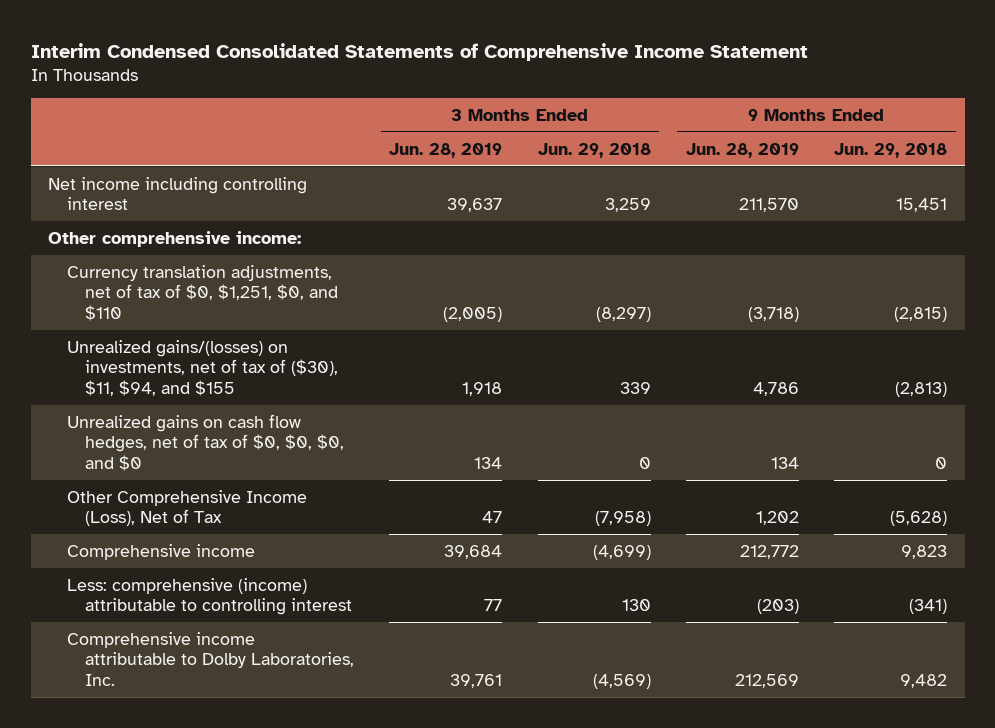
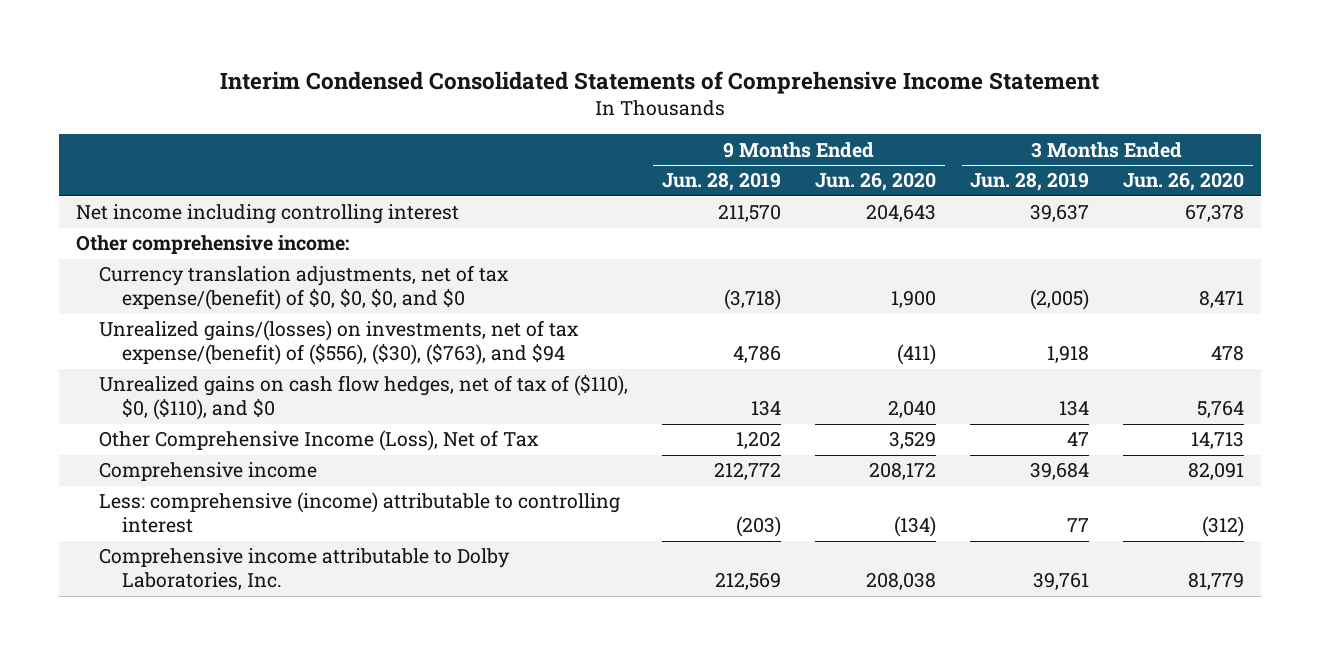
- | 3 Months Ended Jun. 28, 2019 | 3 Months Ended Jun. 29, 2018 | 9 Months Ended Jun. 28, 2019 | 9 Months Ended Jun. 29, 2018
+ | 9 Months Ended Jun. 28, 2019 | 9 Months Ended Jun. 26, 2020 | 3 Months Ended Jun. 28, 2019 | 3 Months Ended Jun. 26, 2020
- Currency translation adjustments, net of tax of $0, $1,251, $0, and $110 | (2,005) | (8,297) | (3,718) | (2,815)
- Unrealized gains/(losses) on investments, net of tax of ($30), $11, $94, and $155 | 1,918 | 339 | 4,786 | (2,813)
- Unrealized gains on cash flow hedges, net of tax of $0, $0, $0, and $0 | 134 | 0 | 134 | 0
+ Currency translation adjustments, net of tax expense/(benefit) of $0, $0, $0, and $0 | (3,718) | 1,900 | (2,005) | 8,471
+ Unrealized gains/(losses) on investments, net of tax expense/(benefit) of ($556), ($30), ($763), and $94 | 4,786 | (411) | 1,918 | 478
+ Unrealized gains on cash flow hedges, net of tax of ($110), $0, ($110), and $0 | 134 | 2,040 | 134 | 5,764

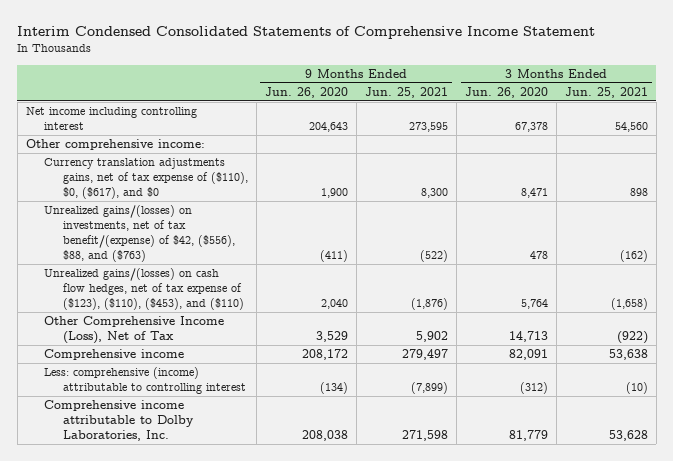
- | 9 Months Ended Jun. 28, 2019 | 9 Months Ended Jun. 26, 2020 | 3 Months Ended Jun. 28, 2019 | 3 Months Ended Jun. 26, 2020
+ | 9 Months Ended Jun. 26, 2020 | 9 Months Ended Jun. 25, 2021 | 3 Months Ended Jun. 26, 2020 | 3 Months Ended Jun. 25, 2021
- Currency translation adjustments, net of tax expense/(benefit) of $0, $0, $0, and $0 | (3,718) | 1,900 | (2,005) | 8,471
- Unrealized gains/(losses) on investments, net of tax expense/(benefit) of ($556), ($30), ($763), and $94 | 4,786 | (411) | 1,918 | 478
- Unrealized gains on cash flow hedges, net of tax of ($110), $0, ($110), and $0 | 134 | 2,040 | 134 | 5,764
+ Currency translation adjustments gains, net of tax expense of ($110), $0, ($617), and $0 | 1,900 | 8,300 | 8,471 | 898
+ Unrealized gains/(losses) on investments, net of tax benefit/(expense) of $42, ($556), $88, and ($763) | (411) | (522) | 478 | (162)
+ Unrealized gains/(losses) on cash flow hedges, net of tax expense of ($123), ($110), ($453), and ($110) | 2,040 | (1,876) | 5,764 | (1,658)

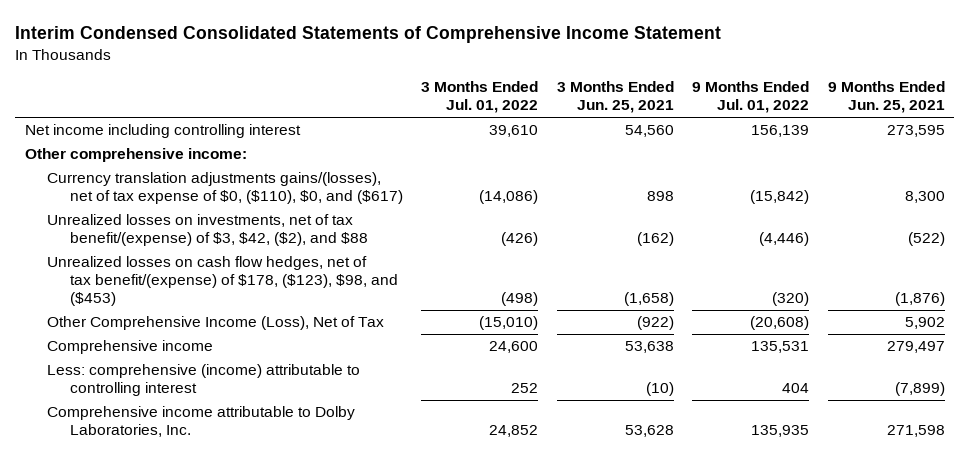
- | 9 Months Ended Jun. 26, 2020 | 9 Months Ended Jun. 25, 2021 | 3 Months Ended Jun. 26, 2020 | 3 Months Ended Jun. 25, 2021
+ | 3 Months Ended Jul. 01, 2022 | 3 Months Ended Jun. 25, 2021 | 9 Months Ended Jul. 01, 2022 | 9 Months Ended Jun. 25, 2021
- Currency translation adjustments gains, net of tax expense of ($110), $0, ($617), and $0 | 1,900 | 8,300 | 8,471 | 898
- Unrealized gains/(losses) on investments, net of tax benefit/(expense) of $42, ($556), $88, and ($763) | (411) | (522) | 478 | (162)
- Unrealized gains/(losses) on cash flow hedges, net of tax expense of ($123), ($110), ($453), and ($110) | 2,040 | (1,876) | 5,764 | (1,658)
+ Currency translation adjustments gains/(losses), net of tax expense of $0, ($110), $0, and ($617) | (14,086) | 898 | (15,842) | 8,300
+ Unrealized losses on investments, net of tax benefit/(expense) of $3, $42, ($2), and $88 | (426) | (162) | (4,446) | (522)
+ Unrealized losses on cash flow hedges, net of tax benefit/(expense) of $178, ($123), $98, and ($453) | (498) | (1,658) | (320) | (1,876)

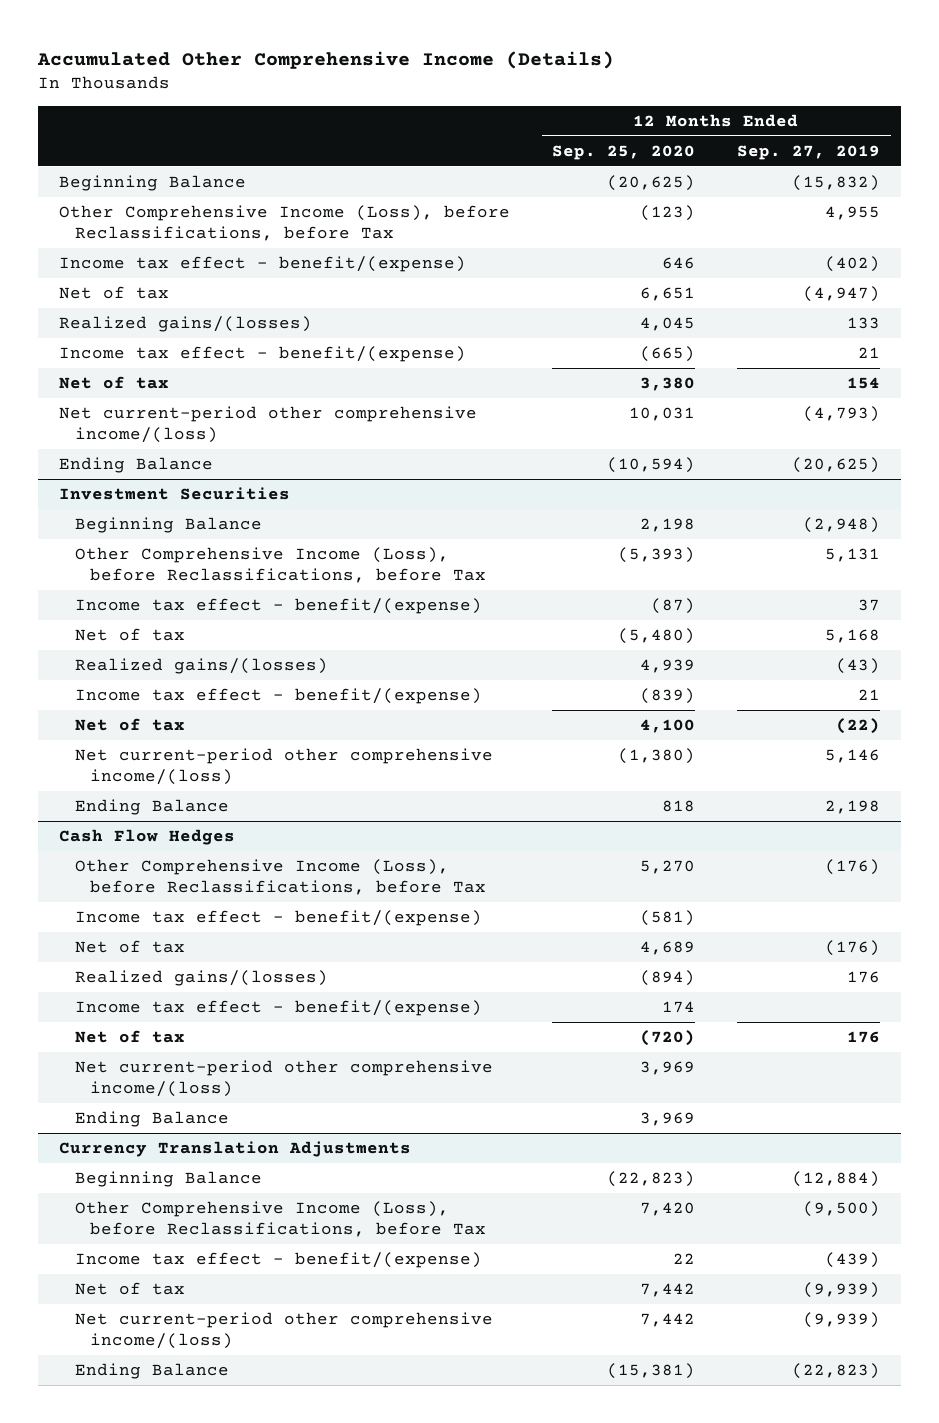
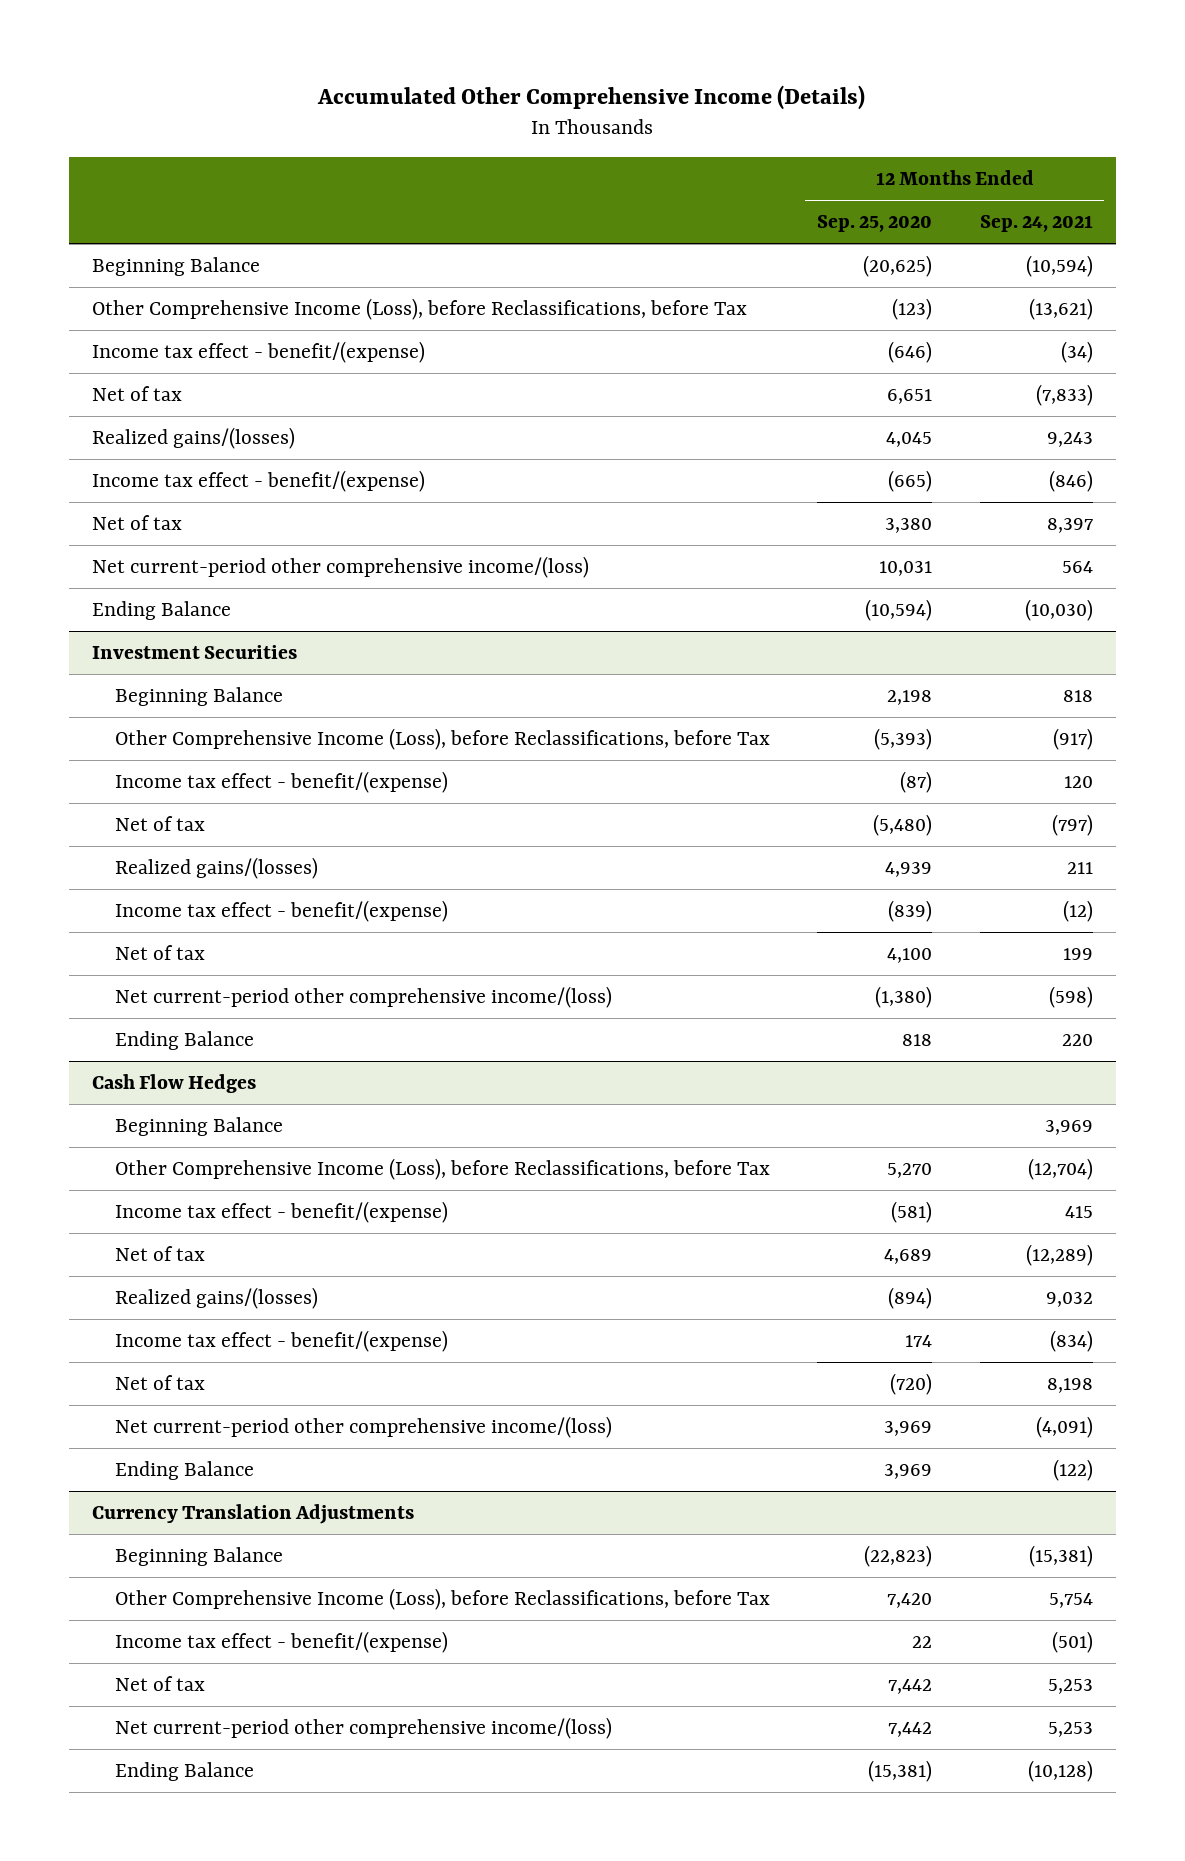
- | 12 Months Ended Sep. 25, 2020 | 12 Months Ended Sep. 27, 2019
+ | 12 Months Ended Sep. 25, 2020 | 12 Months Ended Sep. 24, 2021
- Income tax effect - benefit/(expense) | 646 | (402)
+ Income tax effect - benefit/(expense) | (646) | (34)
@ Cash Flow Hedges
+ Beginning Balance | | 3,969

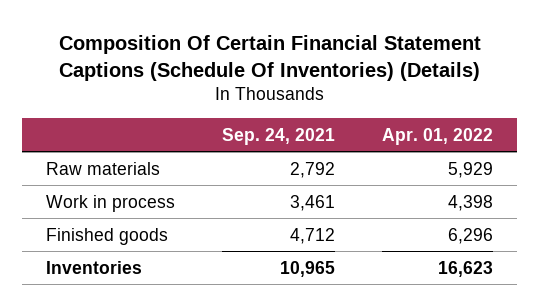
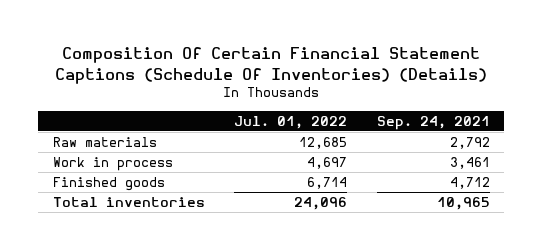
- | Sep. 24, 2021 | Apr. 01, 2022
+ | Jul. 01, 2022 | Sep. 24, 2021
- Inventories | 10,965 | 16,623
+ Total inventories | 24,096 | 10,965

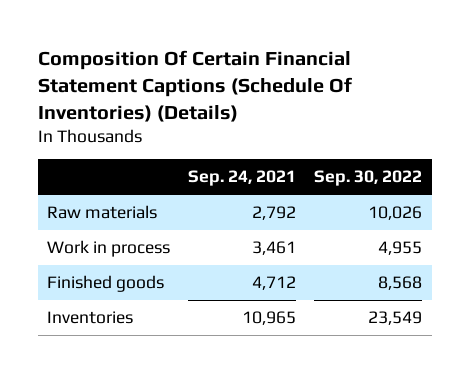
- | Jul. 01, 2022 | Sep. 24, 2021
+ | Sep. 24, 2021 | Sep. 30, 2022
- Total inventories | 24,096 | 10,965
+ Inventories | 10,965 | 23,549

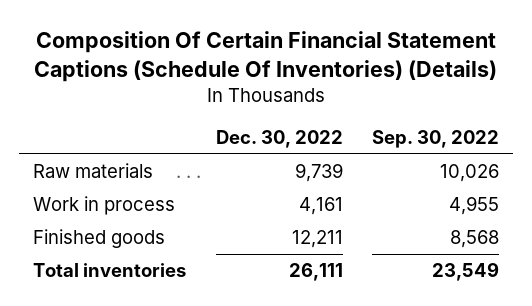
- | Sep. 24, 2021 | Sep. 30, 2022
+ | Dec. 30, 2022 | Sep. 30, 2022
- Inventories | 10,965 | 23,549
+ Total inventories | 26,111 | 23,549

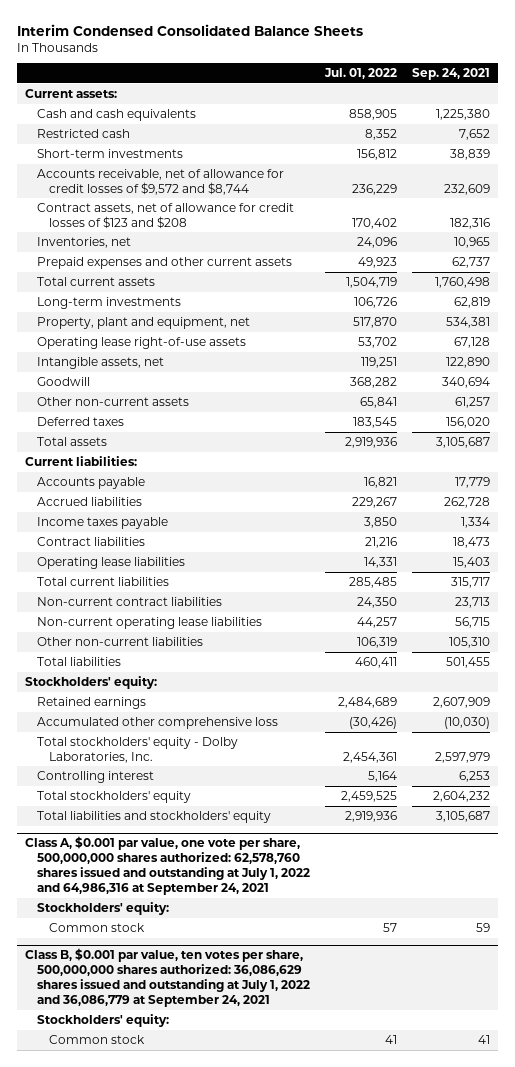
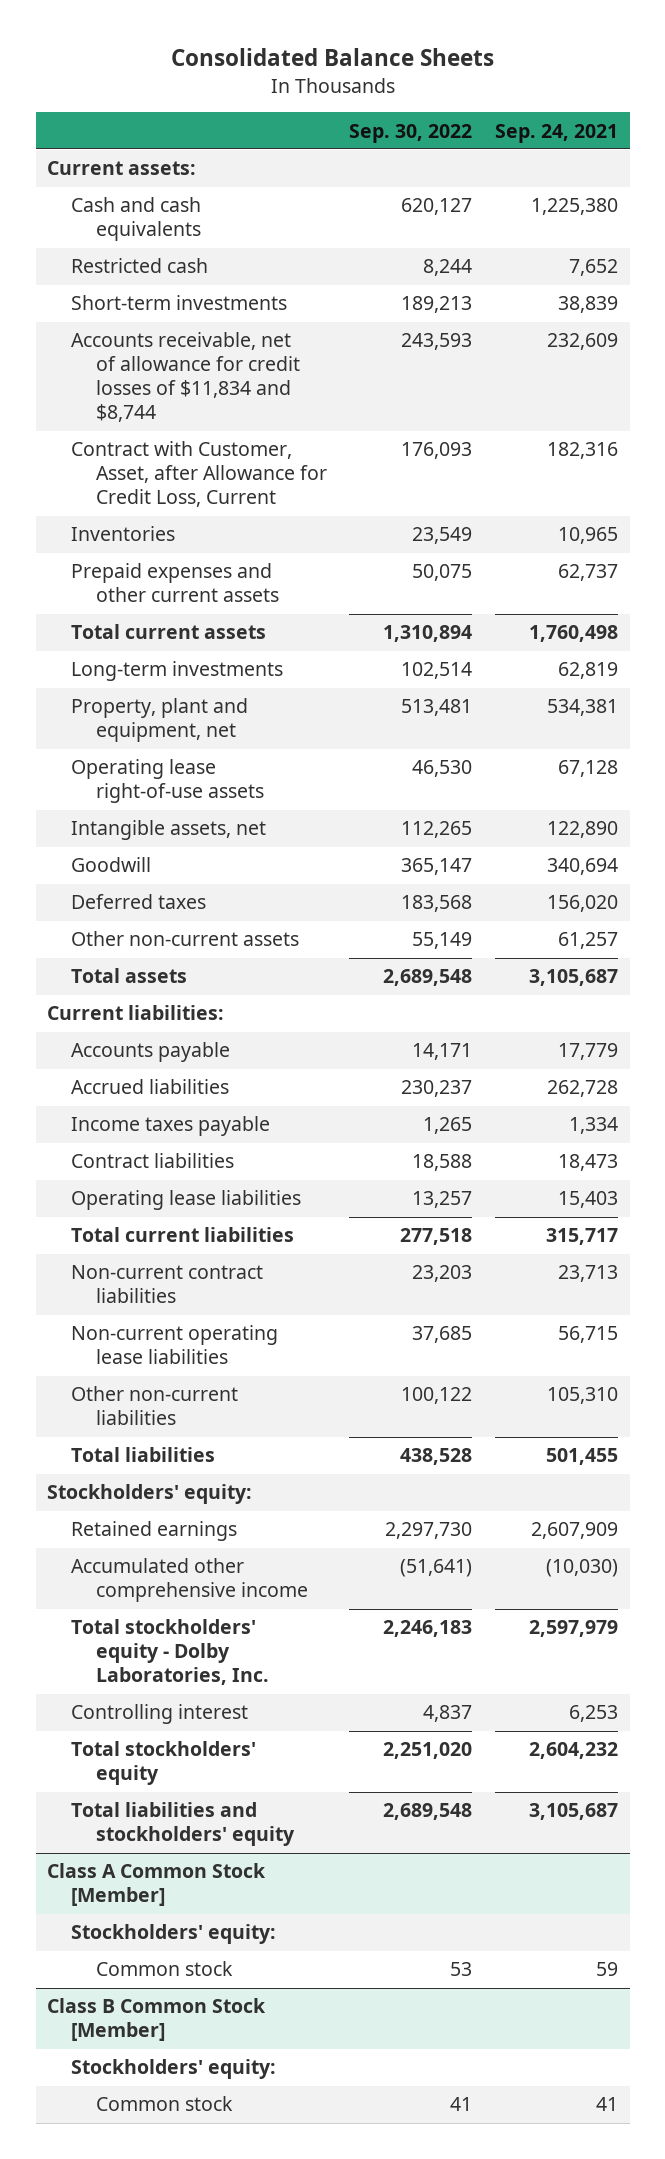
- Interim Condensed Consolidated Balance Sheets
+ Consolidated Balance Sheets
- | Jul. 01, 2022 | Sep. 24, 2021
+ | Sep. 30, 2022 | Sep. 24, 2021
- Accounts receivable, net of allowance for credit losses of $9,572 and $8,744 | 236,229 | 232,609
- Contract assets, net of allowance for credit losses of $123 and $208 | 170,402 | 182,316
- Inventories, net | 24,096 | 10,965
+ Accounts receivable, net of allowance for credit losses of $11,834 and $8,744 | 243,593 | 232,609
+ Contract with Customer, Asset, after Allowance for Credit Loss, Current | 176,093 | 182,316
+ Inventories | 23,549 | 10,965
moved down: Other non-current assets | 55,149 | 61,257
- Accumulated other comprehensive loss | (30,426) | (10,030)
+ Accumulated other comprehensive income | (51,641) | (10,030)
- Class A, $0.001 par value, one vote per share, 500,000,000 shares authorized: 62,578,760 shares issued and outstanding at July 1, 2022 and 64,986,316 at September 24, 2021
+ Class A Common Stock [Member]
- Class B, $0.001 par value, ten votes per share, 500,000,000 shares authorized: 36,086,629 shares issued and outstanding at July 1, 2022 and 36,086,779 at September 24, 2021
+ Class B Common Stock [Member]

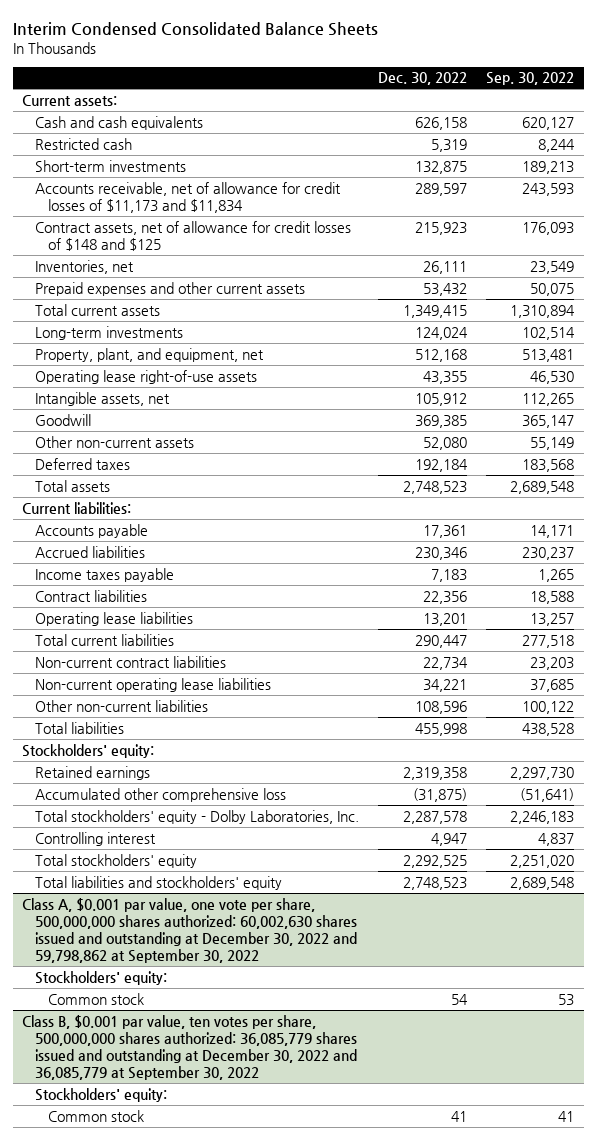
- Consolidated Balance Sheets
+ Interim Condensed Consolidated Balance Sheets
- | Sep. 30, 2022 | Sep. 24, 2021
+ | Dec. 30, 2022 | Sep. 30, 2022
- Accounts receivable, net of allowance for credit losses of $11,834 and $8,744 | 243,593 | 232,609
- Contract with Customer, Asset, after Allowance for Credit Loss, Current | 176,093 | 182,316
- Inventories | 23,549 | 10,965
+ Accounts receivable, net of allowance for credit losses of $11,173 and $11,834 | 289,597 | 243,593
+ Contract assets, net of allowance for credit losses of $148 and $125 | 215,923 | 176,093
+ Inventories, net | 26,111 | 23,549
- Property, plant and equipment, net | 513,481 | 534,381
+ Property, plant, and equipment, net | 512,168 | 513,481
moved down: Deferred taxes | 192,184 | 183,568
- Accumulated other comprehensive income | (51,641) | (10,030)
+ Accumulated other comprehensive loss | (31,875) | (51,641)
- Class A Common Stock [Member]
+ Class A, $0.001 par value, one vote per share, 500,000,000 shares authorized: 60,002,630 shares issued and outstanding at December 30, 2022 and 59,798,862 at September 30, 2022
- Class B Common Stock [Member]
+ Class B, $0.001 par value, ten votes per share, 500,000,000 shares authorized: 36,085,779 shares issued and outstanding at December 30, 2022 and 36,085,779 at September 30, 2022

